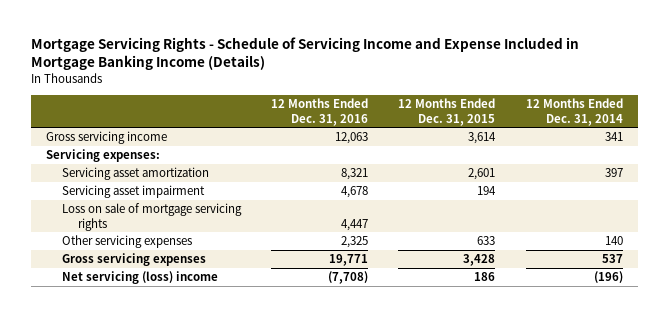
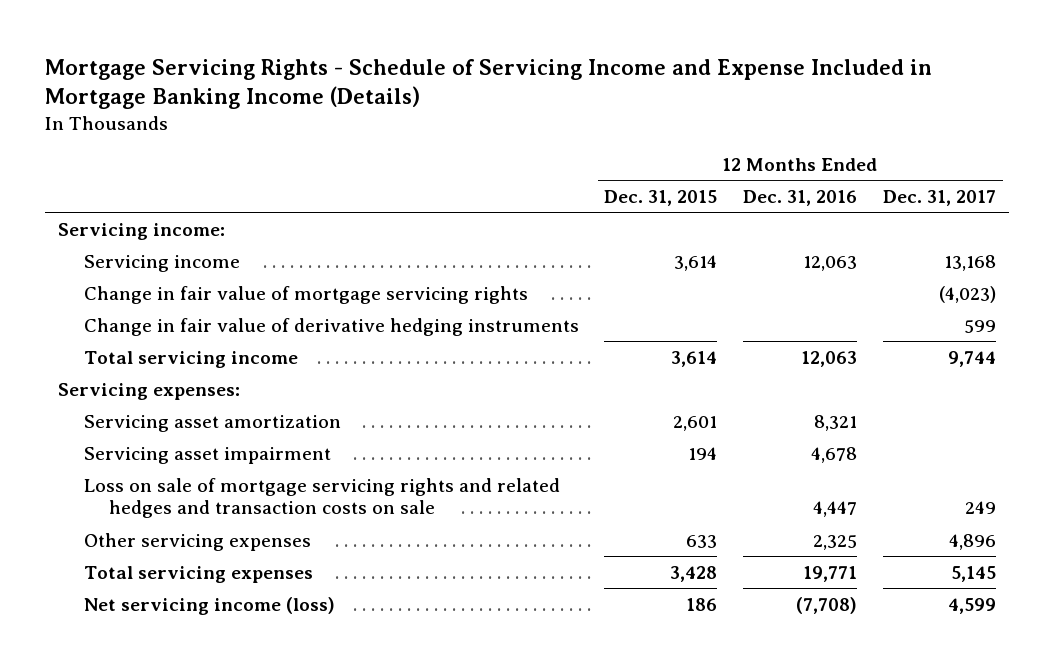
- | 12 Months Ended Dec. 31, 2016 | 12 Months Ended Dec. 31, 2015 | 12 Months Ended Dec. 31, 2014
+ | 12 Months Ended Dec. 31, 2015 | 12 Months Ended Dec. 31, 2016 | 12 Months Ended Dec. 31, 2017
- Gross servicing income | 12,063 | 3,614 | 341
+ Servicing income:
+ Servicing income | 3,614 | 12,063 | 13,168
+ Change in fair value of mortgage servicing rights | | | (4,023)
+ Change in fair value of derivative hedging instruments | | | 599
+ Total servicing income | 3,614 | 12,063 | 9,744
- Loss on sale of mortgage servicing rights | 4,447 | |
+ Loss on sale of mortgage servicing rights and related hedges and transaction costs on sale | | 4,447 | 249
- Gross servicing expenses | 19,771 | 3,428 | 537
- Net servicing (loss) income | (7,708) | 186 | (196)
+ Total servicing expenses | 3,428 | 19,771 | 5,145
+ Net servicing income (loss) | 186 | (7,708) | 4,599

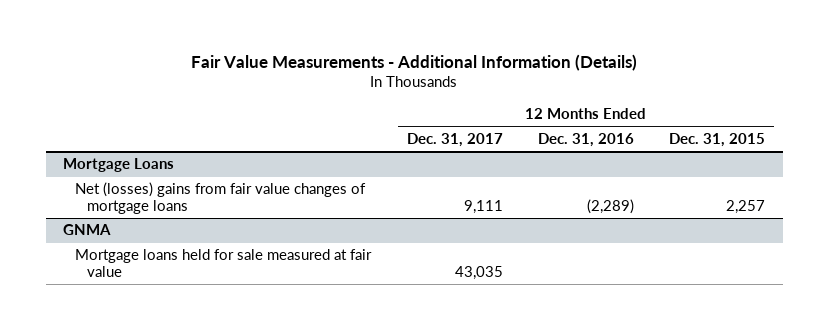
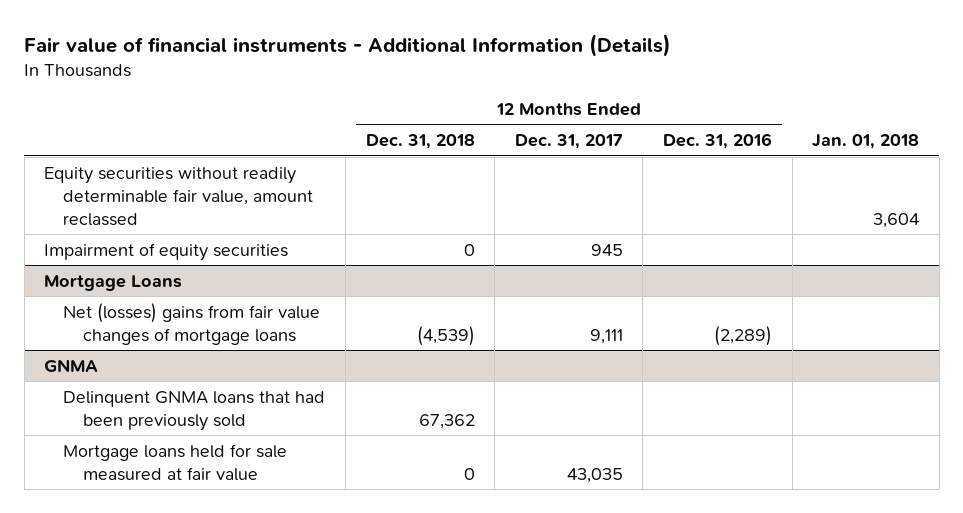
- Fair Value Measurements - Additional Information (Details)
+ Fair value of financial instruments - Additional Information (Details)
- | 12 Months Ended Dec. 31, 2017 | 12 Months Ended Dec. 31, 2016 | 12 Months Ended Dec. 31, 2015
+ | 12 Months Ended Dec. 31, 2018 | 12 Months Ended Dec. 31, 2017 | 12 Months Ended Dec. 31, 2016 | Jan. 01, 2018
+ Equity securities without readily determinable fair value, amount reclassed | | | | 3,604
+ Impairment of equity securities | 0 | 945 | |
@ GNMA
+ Delinquent GNMA loans that had been previously sold | 67,362 | | |

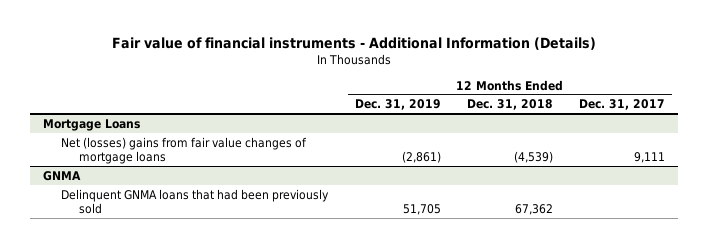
- | 12 Months Ended Dec. 31, 2018 | 12 Months Ended Dec. 31, 2017 | 12 Months Ended Dec. 31, 2016 | Jan. 01, 2018
+ | 12 Months Ended Dec. 31, 2019 | 12 Months Ended Dec. 31, 2018 | 12 Months Ended Dec. 31, 2017
- Equity securities without readily determinable fair value, amount reclassed | | | | 3,604
- Impairment of equity securities | 0 | 945 | |
@ GNMA
- Mortgage loans held for sale measured at fair value | 0 | 43,035 | |

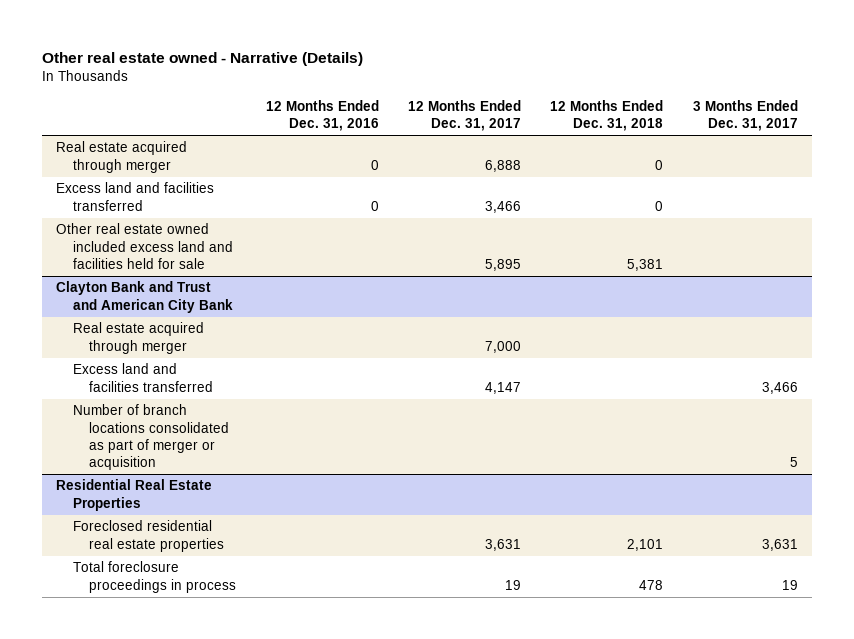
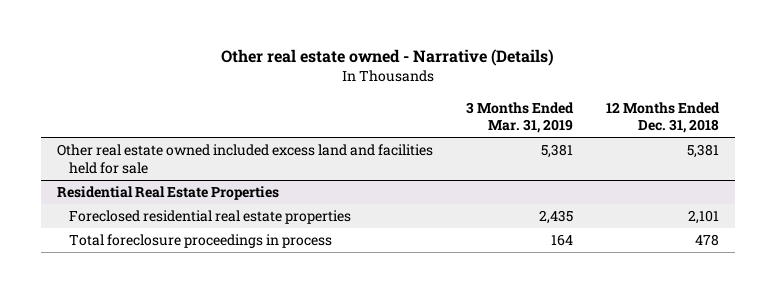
- | 12 Months Ended Dec. 31, 2016 | 12 Months Ended Dec. 31, 2017 | 12 Months Ended Dec. 31, 2018 | 3 Months Ended Dec. 31, 2017
+ | 3 Months Ended Mar. 31, 2019 | 12 Months Ended Dec. 31, 2018
- Real estate acquired through merger | 0 | 6,888 | 0 |
- Excess land and facilities transferred | 0 | 3,466 | 0 |
- Clayton Bank and Trust and American City Bank
- Real estate acquired through merger | | 7,000 | |
- Excess land and facilities transferred | | 4,147 | | 3,466
- Number of branch locations consolidated as part of merger or acquisition | | | | 5

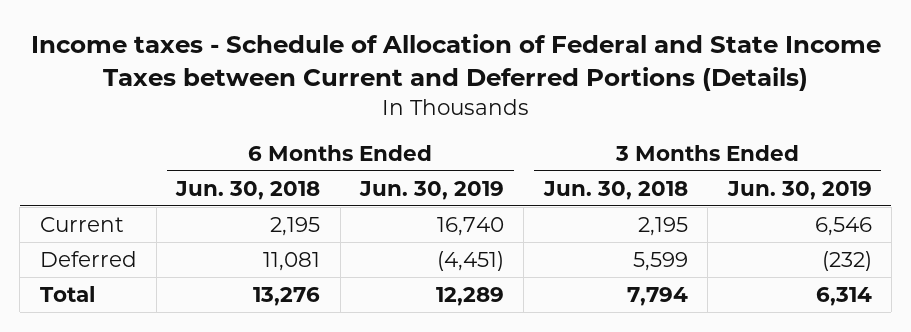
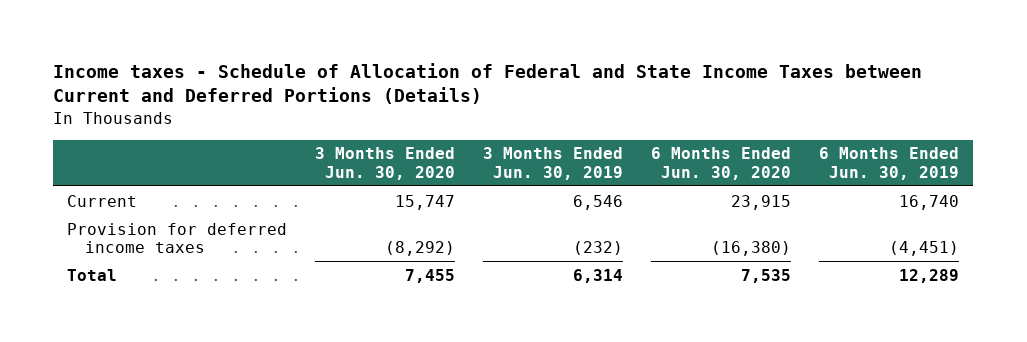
- | 6 Months Ended Jun. 30, 2018 | 6 Months Ended Jun. 30, 2019 | 3 Months Ended Jun. 30, 2018 | 3 Months Ended Jun. 30, 2019
+ | 3 Months Ended Jun. 30, 2020 | 3 Months Ended Jun. 30, 2019 | 6 Months Ended Jun. 30, 2020 | 6 Months Ended Jun. 30, 2019
- Deferred | 11,081 | (4,451) | 5,599 | (232)
+ Provision for deferred income taxes | (8,292) | (232) | (16,380) | (4,451)

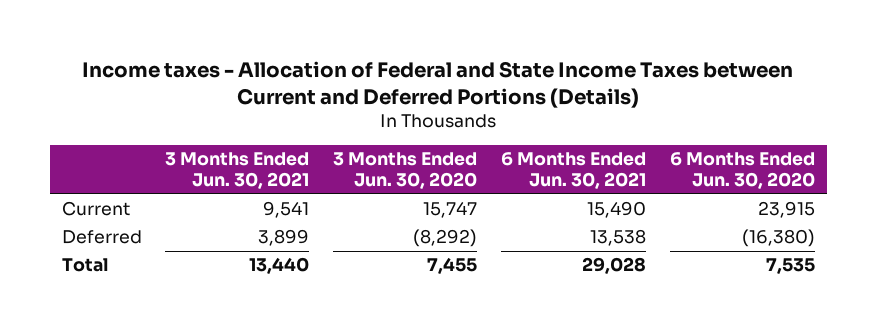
- Income taxes - Schedule of Allocation of Federal and State Income Taxes between Current and Deferred Portions (Details)
+ Income taxes - Allocation of Federal and State Income Taxes between Current and Deferred Portions (Details)
- | 3 Months Ended Jun. 30, 2020 | 3 Months Ended Jun. 30, 2019 | 6 Months Ended Jun. 30, 2020 | 6 Months Ended Jun. 30, 2019
+ | 3 Months Ended Jun. 30, 2021 | 3 Months Ended Jun. 30, 2020 | 6 Months Ended Jun. 30, 2021 | 6 Months Ended Jun. 30, 2020
- Provision for deferred income taxes | (8,292) | (232) | (16,380) | (4,451)
+ Deferred | 3,899 | (8,292) | 13,538 | (16,380)

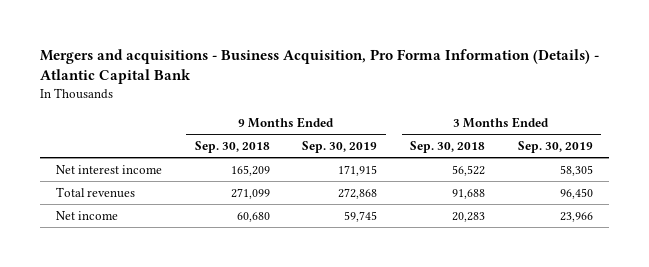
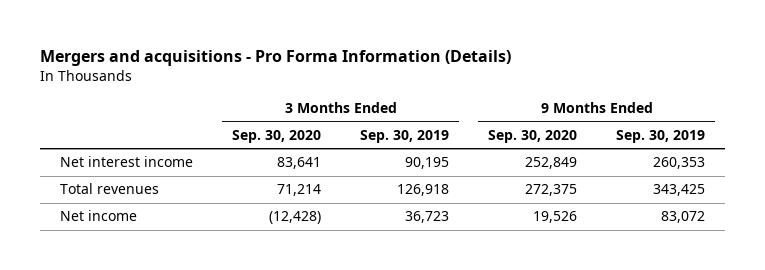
- Mergers and acquisitions - Business Acquisition, Pro Forma Information (Details) - Atlantic Capital Bank
+ Mergers and acquisitions - Pro Forma Information (Details)
- | 9 Months Ended Sep. 30, 2018 | 9 Months Ended Sep. 30, 2019 | 3 Months Ended Sep. 30, 2018 | 3 Months Ended Sep. 30, 2019
+ | 3 Months Ended Sep. 30, 2020 | 3 Months Ended Sep. 30, 2019 | 9 Months Ended Sep. 30, 2020 | 9 Months Ended Sep. 30, 2019
- Net interest income | 165,209 | 171,915 | 56,522 | 58,305
- Total revenues | 271,099 | 272,868 | 91,688 | 96,450
- Net income | 60,680 | 59,745 | 20,283 | 23,966
+ Net interest income | 83,641 | 90,195 | 252,849 | 260,353
+ Total revenues | 71,214 | 126,918 | 272,375 | 343,425
+ Net income | (12,428) | 36,723 | 19,526 | 83,072

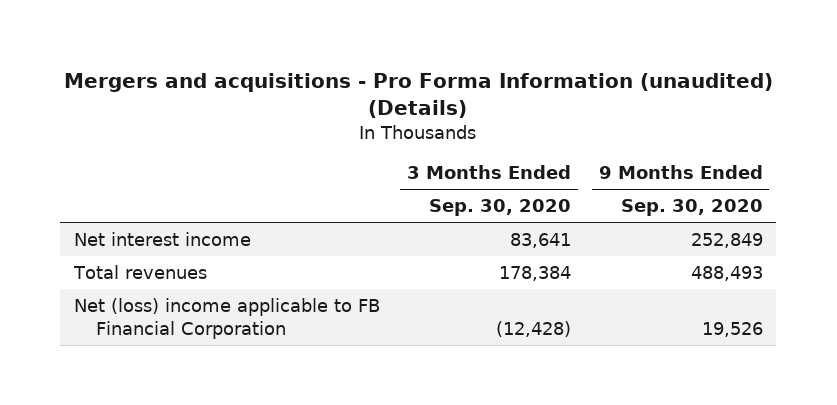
- Mergers and acquisitions - Pro Forma Information (Details)
+ Mergers and acquisitions - Pro Forma Information (unaudited) (Details)
- | 3 Months Ended Sep. 30, 2020 | 3 Months Ended Sep. 30, 2019 | 9 Months Ended Sep. 30, 2020 | 9 Months Ended Sep. 30, 2019
+ | 3 Months Ended Sep. 30, 2020 | 9 Months Ended Sep. 30, 2020
- Total revenues | 71,214 | 126,918 | 272,375 | 343,425
- Net income | (12,428) | 36,723 | 19,526 | 83,072
+ Total revenues | 178,384 | 488,493
+ Net (loss) income applicable to FB Financial Corporation | (12,428) | 19,526

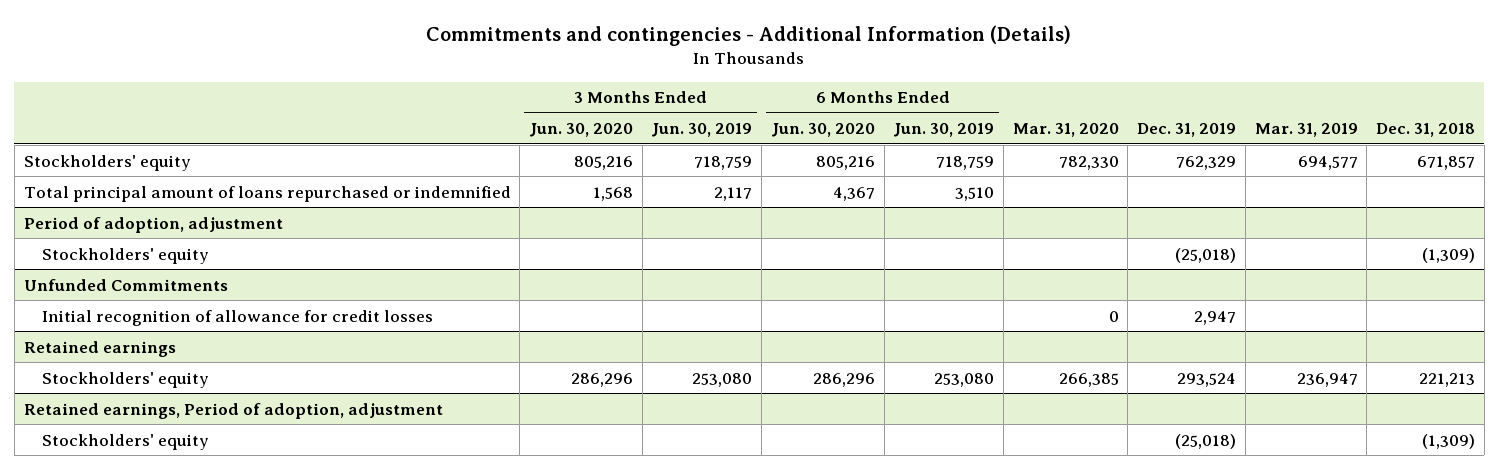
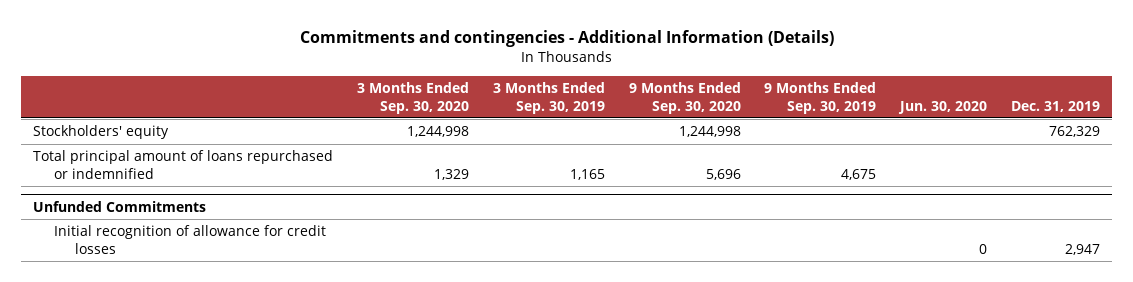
- | 3 Months Ended Jun. 30, 2020 | 3 Months Ended Jun. 30, 2019 | 6 Months Ended Jun. 30, 2020 | 6 Months Ended Jun. 30, 2019 | Mar. 31, 2020 | Dec. 31, 2019 | Mar. 31, 2019 | Dec. 31, 2018
+ | 3 Months Ended Sep. 30, 2020 | 3 Months Ended Sep. 30, 2019 | 9 Months Ended Sep. 30, 2020 | 9 Months Ended Sep. 30, 2019 | Jun. 30, 2020 | Dec. 31, 2019
- Period of adoption, adjustment
- Stockholders' equity | | | | | | (25,018) | | (1,309)
- Retained earnings
- Stockholders' equity | 286,296 | 253,080 | 286,296 | 253,080 | 266,385 | 293,524 | 236,947 | 221,213
- Retained earnings, Period of adoption, adjustment
- Stockholders' equity | | | | | | (25,018) | | (1,309)

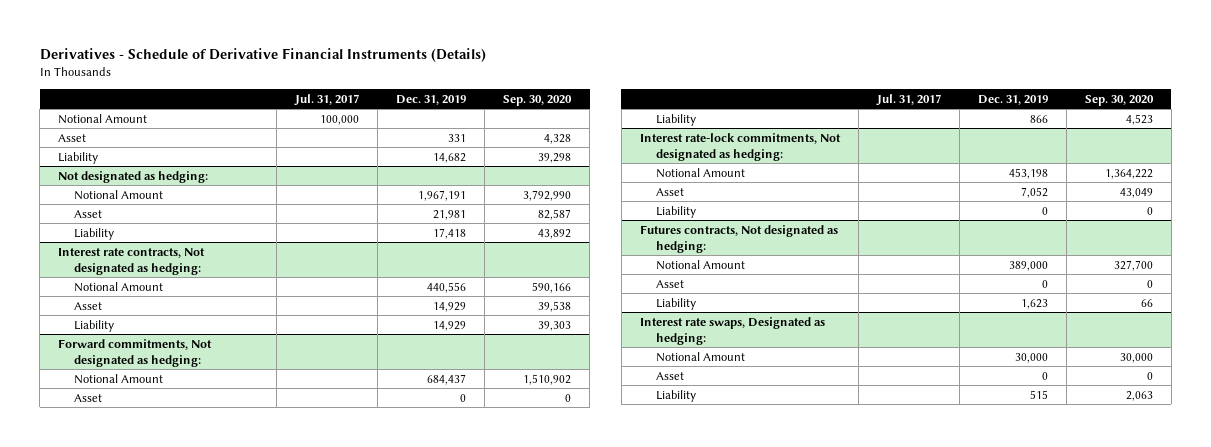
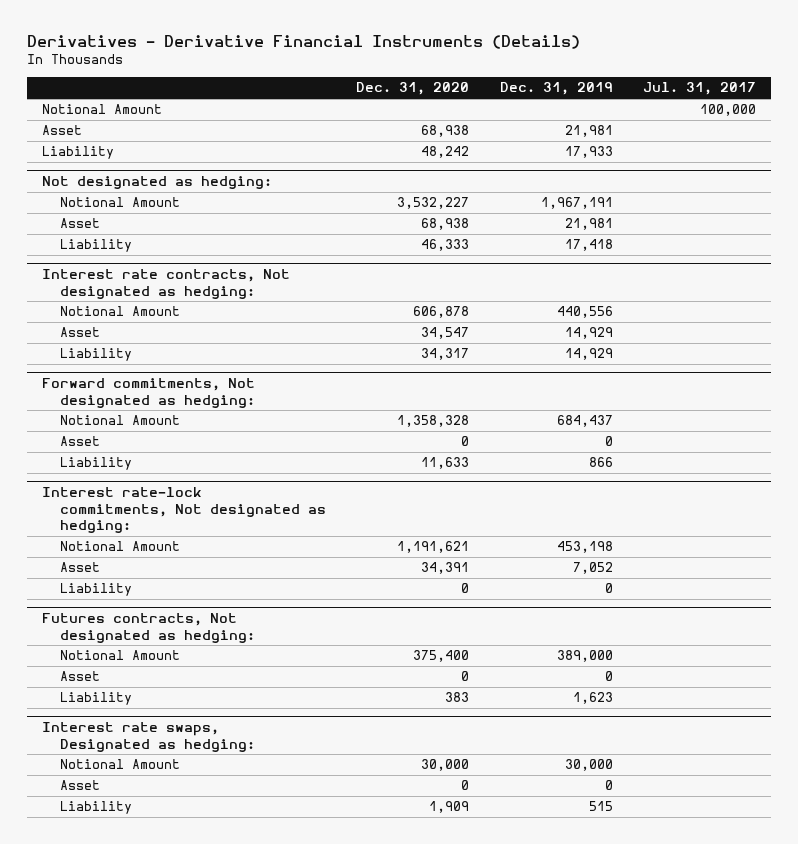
- Derivatives - Schedule of Derivative Financial Instruments (Details)
+ Derivatives - Derivative Financial Instruments (Details)
- | Jul. 31, 2017 | Dec. 31, 2019 | Sep. 30, 2020
+ | Dec. 31, 2020 | Dec. 31, 2019 | Jul. 31, 2017
- Asset | | 331 | 4,328
- Liability | | 14,682 | 39,298
+ Asset | 68,938 | 21,981 |
+ Liability | 48,242 | 17,933 |

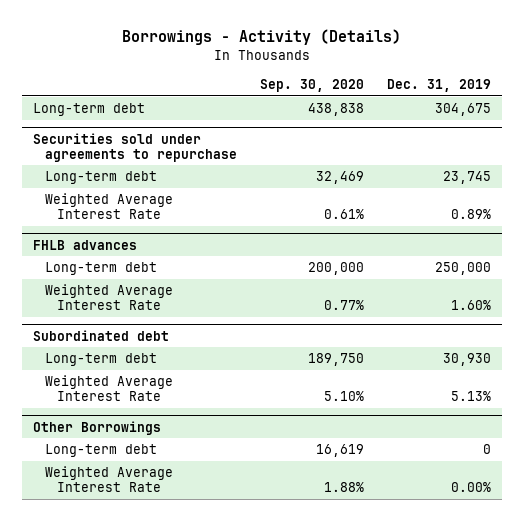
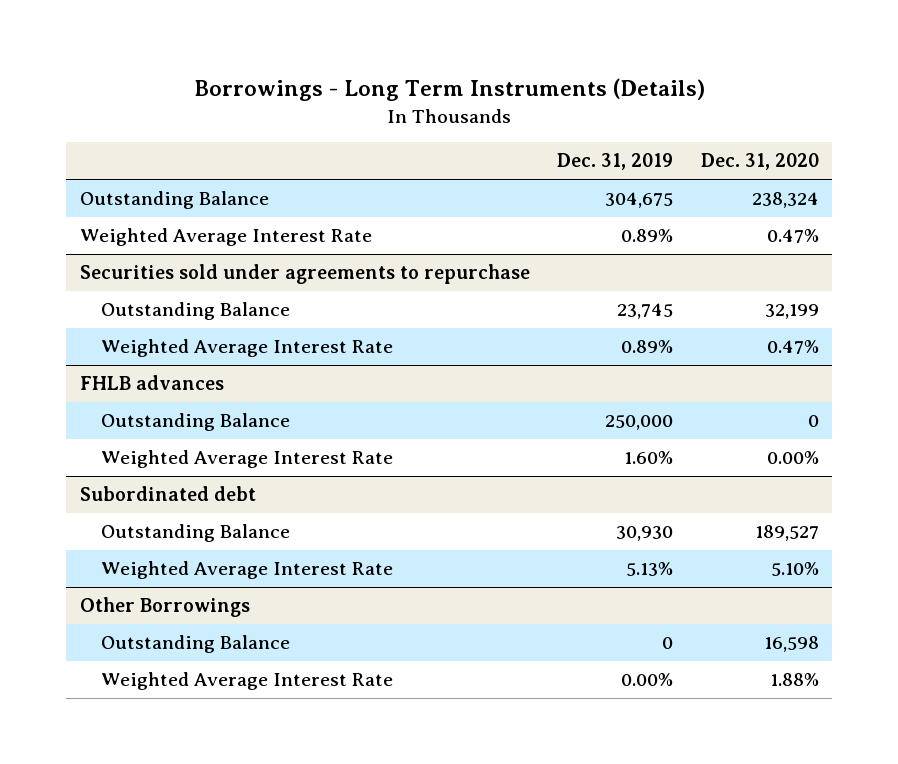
- Borrowings - Activity (Details)
+ Borrowings - Long Term Instruments (Details)
- | Sep. 30, 2020 | Dec. 31, 2019
+ | Dec. 31, 2019 | Dec. 31, 2020
- Long-term debt | 438,838 | 304,675
+ Outstanding Balance | 304,675 | 238,324
+ Weighted Average Interest Rate | 0.89% | 0.47%
@ Securities sold under agreements to repurchase
- Long-term debt | 32,469 | 23,745
+ Outstanding Balance | 23,745 | 32,199
@ FHLB advances
- Long-term debt | 200,000 | 250,000
+ Outstanding Balance | 250,000 | 0
@ Subordinated debt
- Long-term debt | 189,750 | 30,930
+ Outstanding Balance | 30,930 | 189,527
@ Other Borrowings
- Long-term debt | 16,619 | 0
+ Outstanding Balance | 0 | 16,598

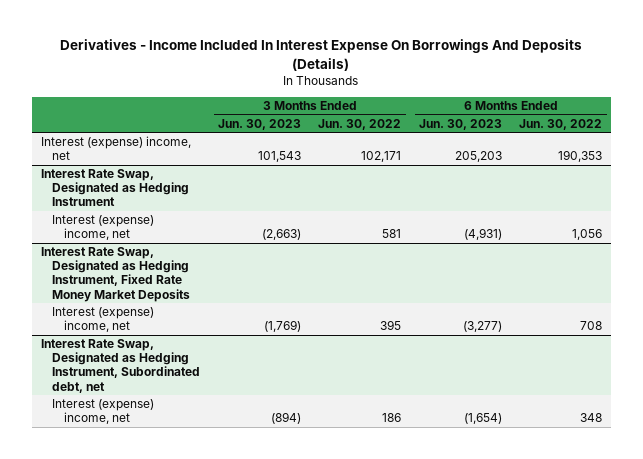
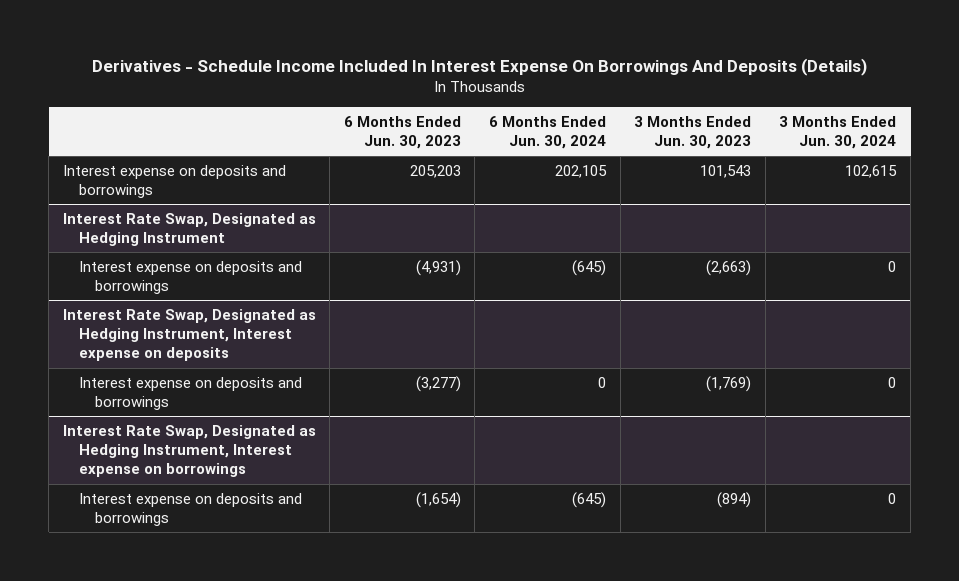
- Derivatives - Income Included In Interest Expense On Borrowings And Deposits (Details)
+ Derivatives - Schedule Income Included In Interest Expense On Borrowings And Deposits (Details)
- | 3 Months Ended Jun. 30, 2023 | 3 Months Ended Jun. 30, 2022 | 6 Months Ended Jun. 30, 2023 | 6 Months Ended Jun. 30, 2022
+ | 6 Months Ended Jun. 30, 2023 | 6 Months Ended Jun. 30, 2024 | 3 Months Ended Jun. 30, 2023 | 3 Months Ended Jun. 30, 2024
- Interest (expense) income, net | 101,543 | 102,171 | 205,203 | 190,353
+ Interest expense on deposits and borrowings | 205,203 | 202,105 | 101,543 | 102,615
@ Interest Rate Swap, Designated as Hedging Instrument
- Interest (expense) income, net | (2,663) | 581 | (4,931) | 1,056
- Interest Rate Swap, Designated as Hedging Instrument, Fixed Rate Money Market Deposits
- Interest (expense) income, net | (1,769) | 395 | (3,277) | 708
- Interest Rate Swap, Designated as Hedging Instrument, Subordinated debt, net
- Interest (expense) income, net | (894) | 186 | (1,654) | 348
@ Interest Rate Swap, Designated as Hedging Instrument
+ Interest expense on deposits and borrowings | (4,931) | (645) | (2,663) | 0
+ Interest Rate Swap, Designated as Hedging Instrument, Interest expense on deposits
+ Interest expense on deposits and borrowings | (3,277) | 0 | (1,769) | 0
+ Interest Rate Swap, Designated as Hedging Instrument, Interest expense on borrowings
+ Interest expense on deposits and borrowings | (1,654) | (645) | (894) | 0

